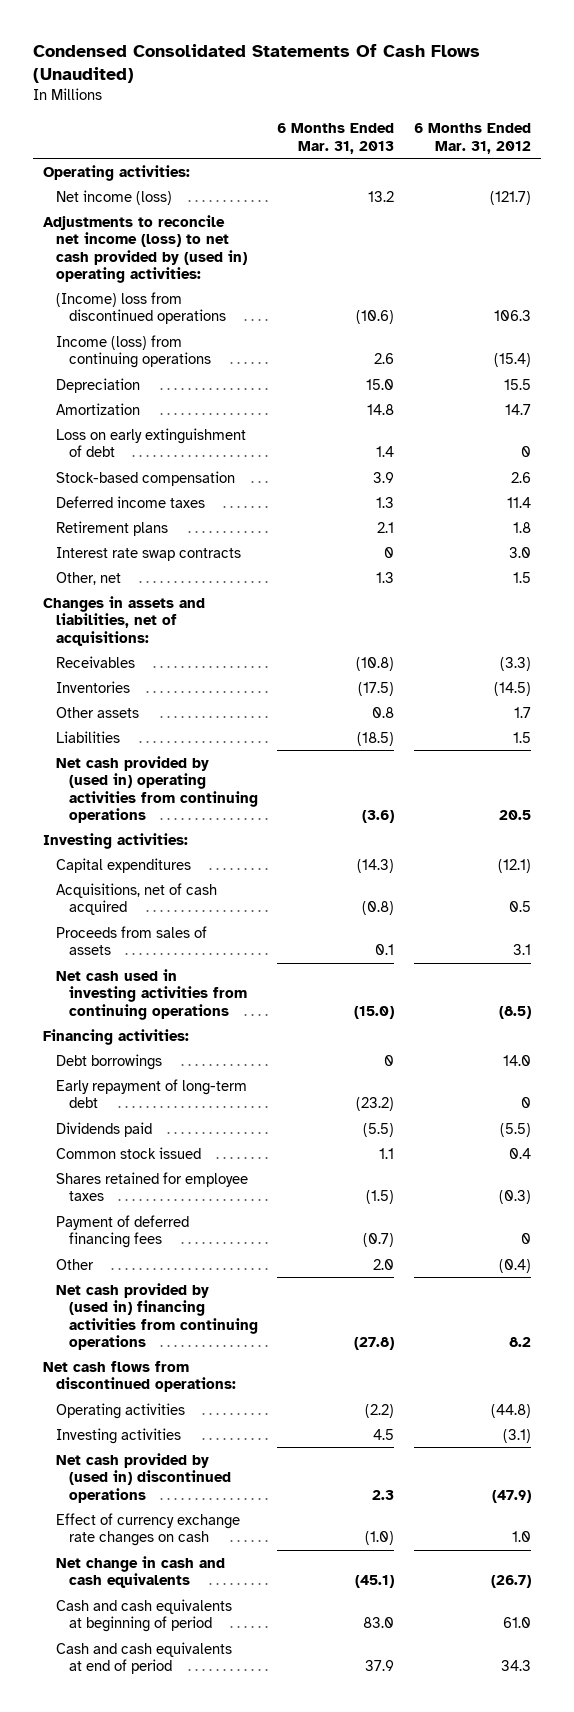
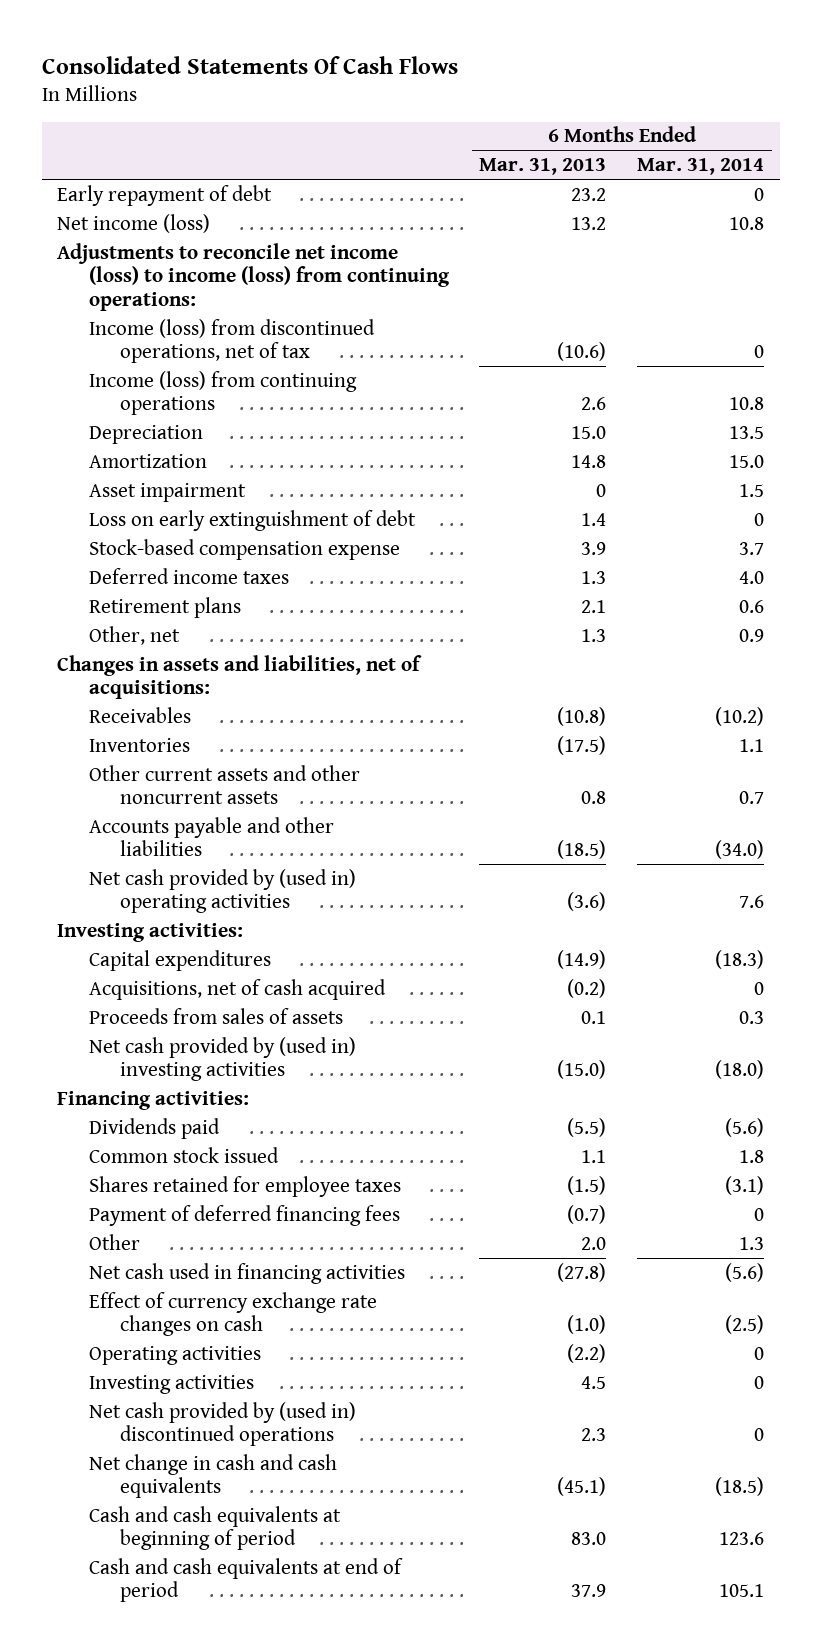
- Condensed Consolidated Statements Of Cash Flows (Unaudited)
+ Consolidated Statements Of Cash Flows
- | 6 Months Ended Mar. 31, 2013 | 6 Months Ended Mar. 31, 2012
+ | 6 Months Ended Mar. 31, 2013 | 6 Months Ended Mar. 31, 2014
- Operating activities:
+ Early repayment of debt | 23.2 | 0
- Adjustments to reconcile net income (loss) to net cash provided by (used in) operating activities:
- (Income) loss from discontinued operations | (10.6) | 106.3
+ Adjustments to reconcile net income (loss) to income (loss) from continuing operations:
+ Income (loss) from discontinued operations, net of tax | (10.6) | 0
+ Asset impairment | 0 | 1.5
- Stock-based compensation | 3.9 | 2.6
+ Stock-based compensation expense | 3.9 | 3.7
- Interest rate swap contracts | 0 | 3.0
- Other assets | 0.8 | 1.7
- Liabilities | (18.5) | 1.5
- Net cash provided by (used in) operating activities from continuing operations | (3.6) | 20.5
+ Other current assets and other noncurrent assets | 0.8 | 0.7
+ Accounts payable and other liabilities | (18.5) | (34.0)
+ Net cash provided by (used in) operating activities | (3.6) | 7.6
- Capital expenditures | (14.3) | (12.1)
- Acquisitions, net of cash acquired | (0.8) | 0.5
+ Capital expenditures | (14.9) | (18.3)
+ Acquisitions, net of cash acquired | (0.2) | 0
- Net cash used in investing activities from continuing operations | (15.0) | (8.5)
+ Net cash provided by (used in) investing activities | (15.0) | (18.0)
- Debt borrowings | 0 | 14.0
- Early repayment of long-term debt | (23.2) | 0
- Net cash provided by (used in) financing activities from continuing operations | (27.8) | 8.2
- Net cash flows from discontinued operations:
+ Net cash used in financing activities | (27.8) | (5.6)
moved up: Effect of currency exchange rate changes on cash | (1.0) | (2.5)

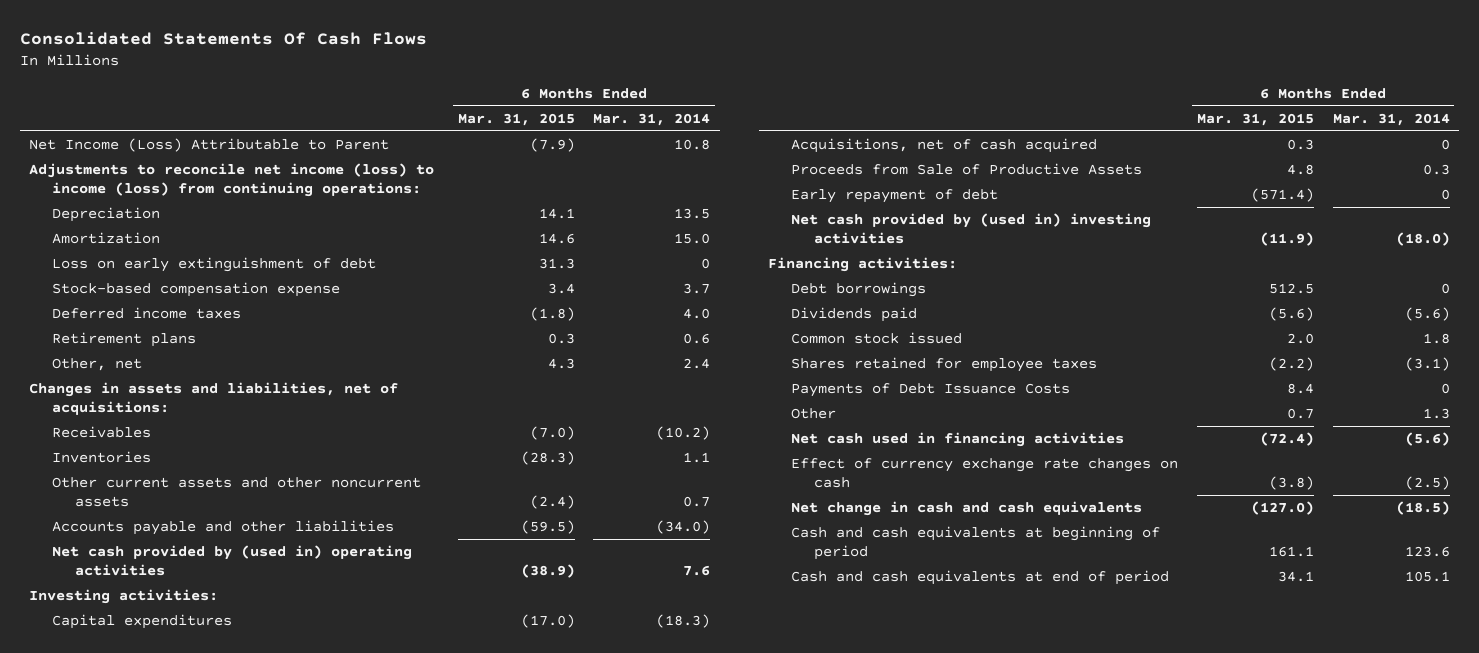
- | 6 Months Ended Mar. 31, 2013 | 6 Months Ended Mar. 31, 2014
+ | 6 Months Ended Mar. 31, 2015 | 6 Months Ended Mar. 31, 2014
- Net income (loss) | 13.2 | 10.8
+ Net Income (Loss) Attributable to Parent | (7.9) | 10.8
- Income (loss) from discontinued operations, net of tax | (10.6) | 0
- Income (loss) from continuing operations | 2.6 | 10.8
- Asset impairment | 0 | 1.5
- Other, net | 1.3 | 0.9
+ Other, net | 4.3 | 2.4
- Proceeds from sales of assets | 0.1 | 0.3
+ Proceeds from Sale of Productive Assets | 4.8 | 0.3
moved down: Early repayment of debt | (571.4) | 0
+ Debt borrowings | 512.5 | 0
- Payment of deferred financing fees | (0.7) | 0
+ Payments of Debt Issuance Costs | 8.4 | 0
- Operating activities | (2.2) | 0
- Investing activities | 4.5 | 0
- Net cash provided by (used in) discontinued operations | 2.3 | 0

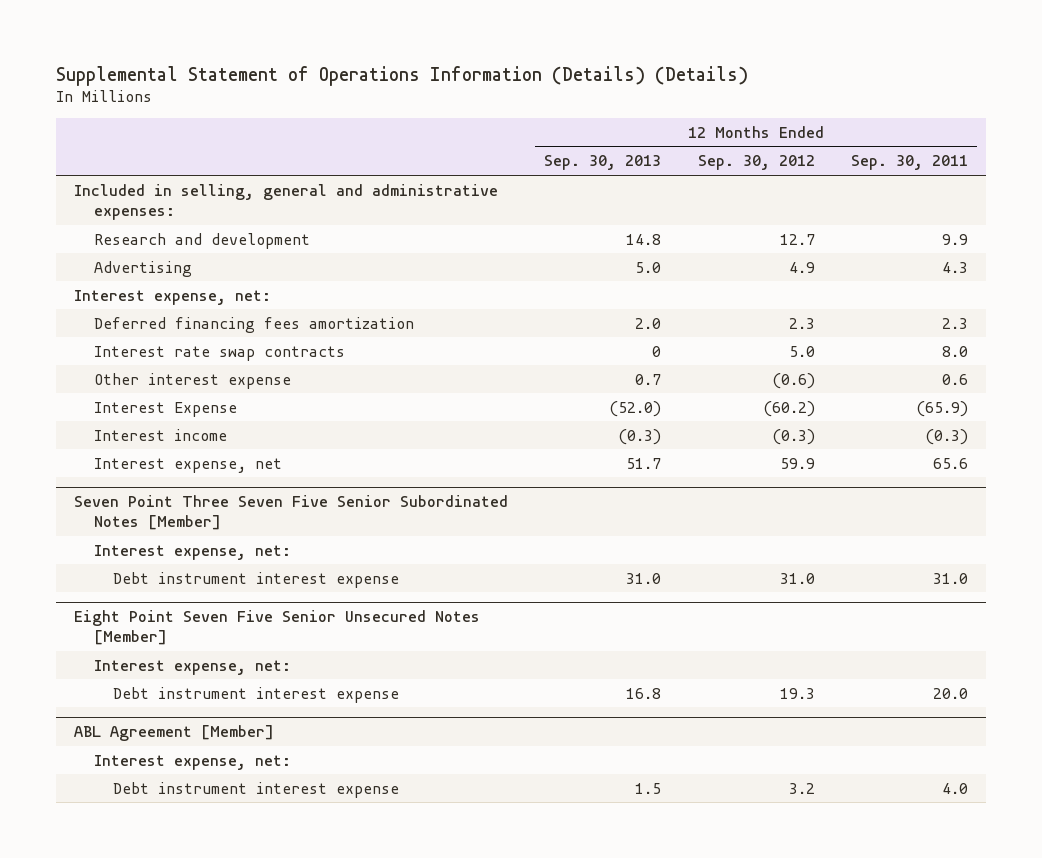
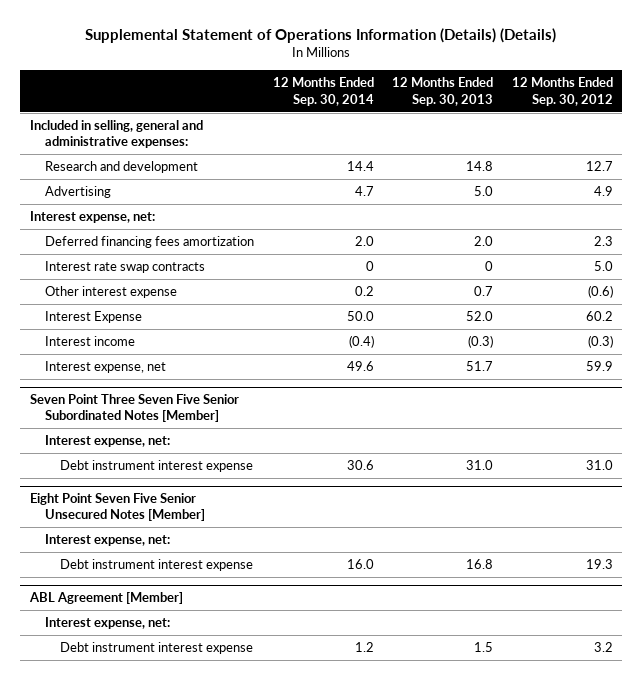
- | 12 Months Ended Sep. 30, 2013 | 12 Months Ended Sep. 30, 2012 | 12 Months Ended Sep. 30, 2011
+ | 12 Months Ended Sep. 30, 2014 | 12 Months Ended Sep. 30, 2013 | 12 Months Ended Sep. 30, 2012
- Interest Expense | (52.0) | (60.2) | (65.9)
+ Interest Expense | 50.0 | 52.0 | 60.2

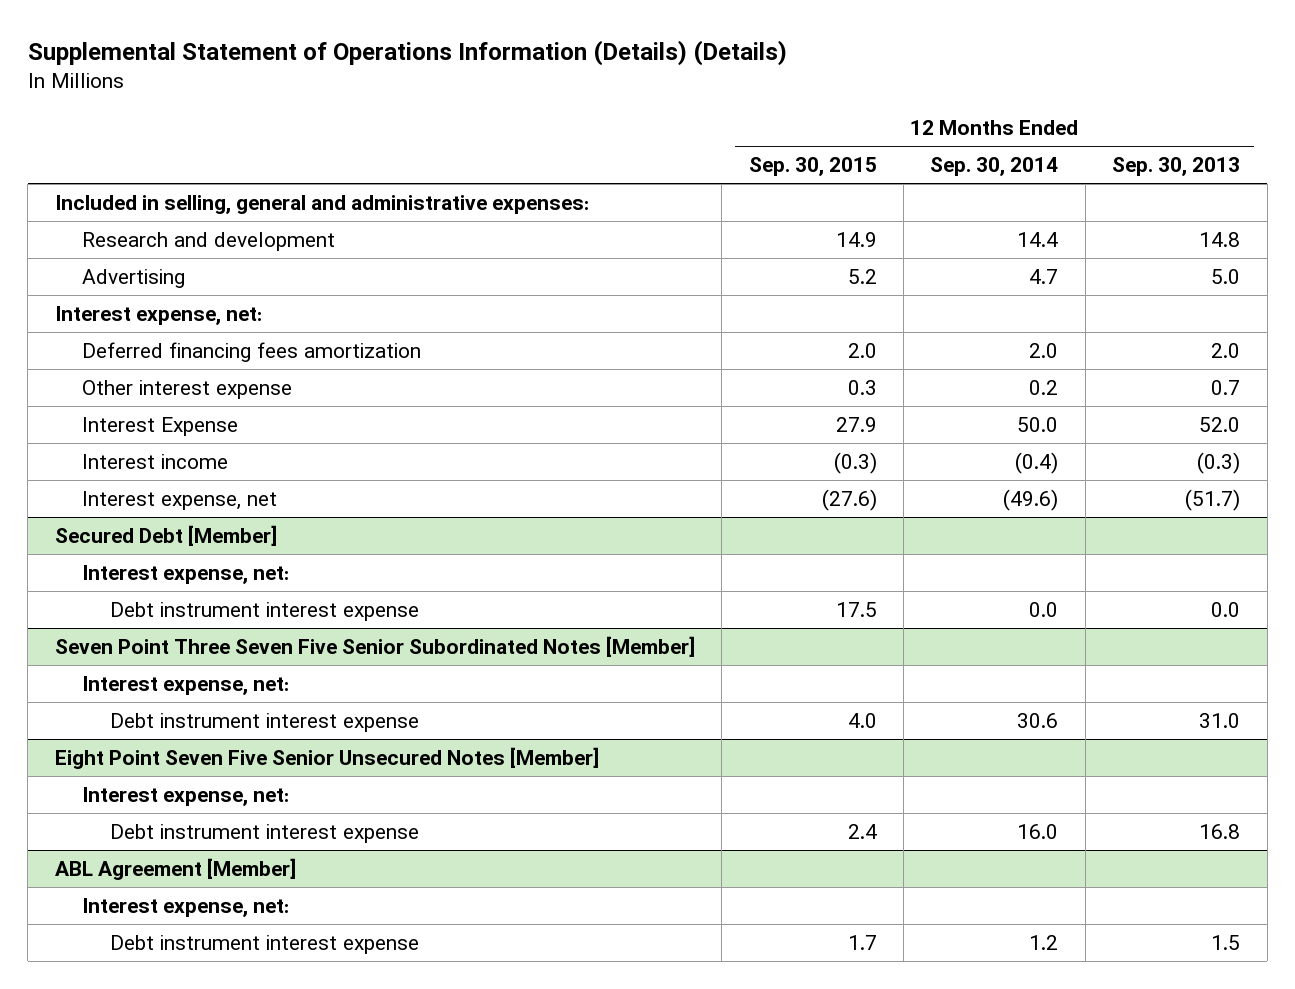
- | 12 Months Ended Sep. 30, 2014 | 12 Months Ended Sep. 30, 2013 | 12 Months Ended Sep. 30, 2012
+ | 12 Months Ended Sep. 30, 2015 | 12 Months Ended Sep. 30, 2014 | 12 Months Ended Sep. 30, 2013
- Interest rate swap contracts | 0 | 0 | 5.0
- Interest expense, net | 49.6 | 51.7 | 59.9
+ Interest expense, net | (27.6) | (49.6) | (51.7)
+ Secured Debt [Member]
+ Interest expense, net:
+ Debt instrument interest expense | 17.5 | 0.0 | 0.0

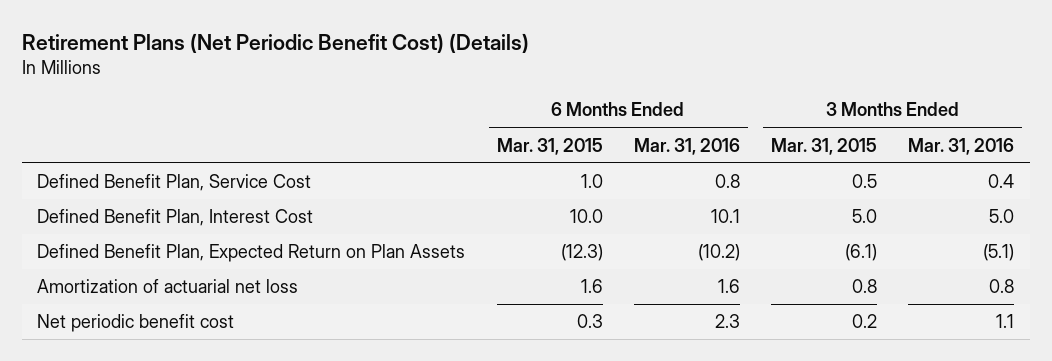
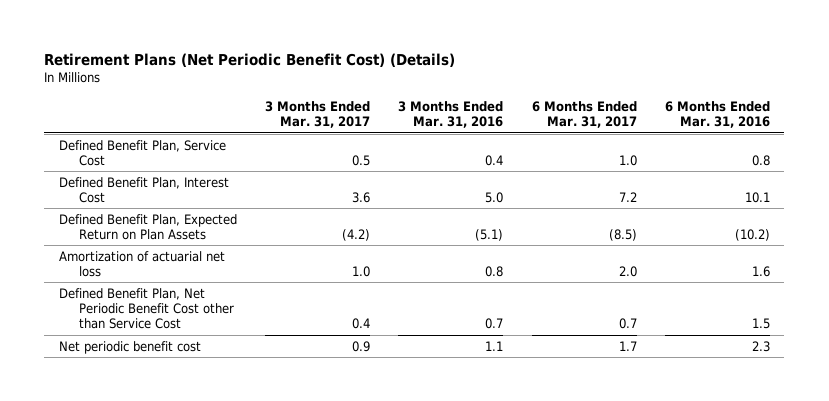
- | 6 Months Ended Mar. 31, 2015 | 6 Months Ended Mar. 31, 2016 | 3 Months Ended Mar. 31, 2015 | 3 Months Ended Mar. 31, 2016
+ | 3 Months Ended Mar. 31, 2017 | 3 Months Ended Mar. 31, 2016 | 6 Months Ended Mar. 31, 2017 | 6 Months Ended Mar. 31, 2016
+ Defined Benefit Plan, Net Periodic Benefit Cost other than Service Cost | 0.4 | 0.7 | 0.7 | 1.5

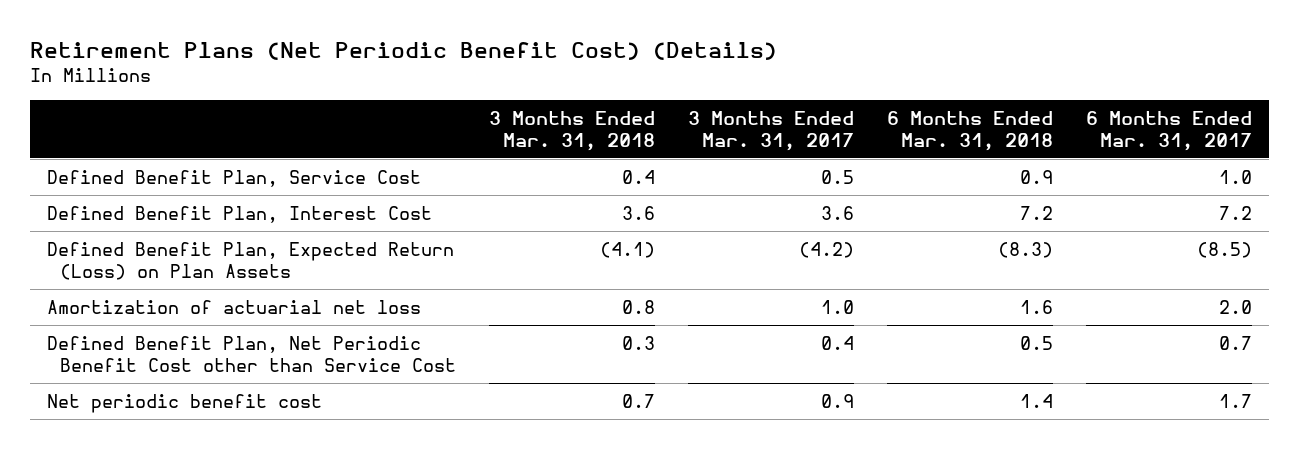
- | 3 Months Ended Mar. 31, 2017 | 3 Months Ended Mar. 31, 2016 | 6 Months Ended Mar. 31, 2017 | 6 Months Ended Mar. 31, 2016
+ | 3 Months Ended Mar. 31, 2018 | 3 Months Ended Mar. 31, 2017 | 6 Months Ended Mar. 31, 2018 | 6 Months Ended Mar. 31, 2017
- Defined Benefit Plan, Expected Return on Plan Assets | (4.2) | (5.1) | (8.5) | (10.2)
+ Defined Benefit Plan, Expected Return (Loss) on Plan Assets | (4.1) | (4.2) | (8.3) | (8.5)

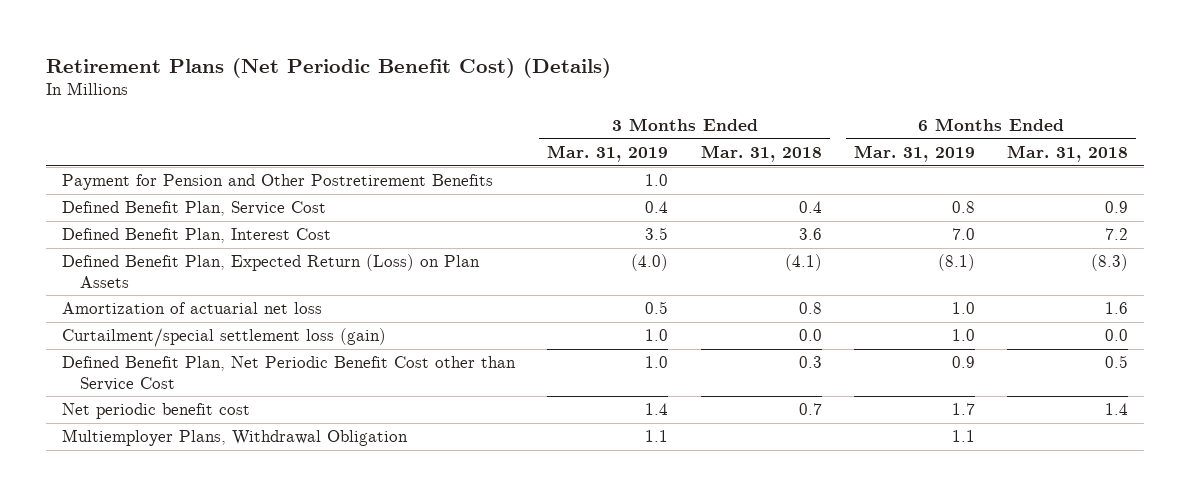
- | 3 Months Ended Mar. 31, 2018 | 3 Months Ended Mar. 31, 2017 | 6 Months Ended Mar. 31, 2018 | 6 Months Ended Mar. 31, 2017
+ | 3 Months Ended Mar. 31, 2019 | 3 Months Ended Mar. 31, 2018 | 6 Months Ended Mar. 31, 2019 | 6 Months Ended Mar. 31, 2018
+ Payment for Pension and Other Postretirement Benefits | 1.0 | | |
+ Curtailment/special settlement loss (gain) | 1.0 | 0.0 | 1.0 | 0.0
+ Multiemployer Plans, Withdrawal Obligation | 1.1 | | 1.1 |

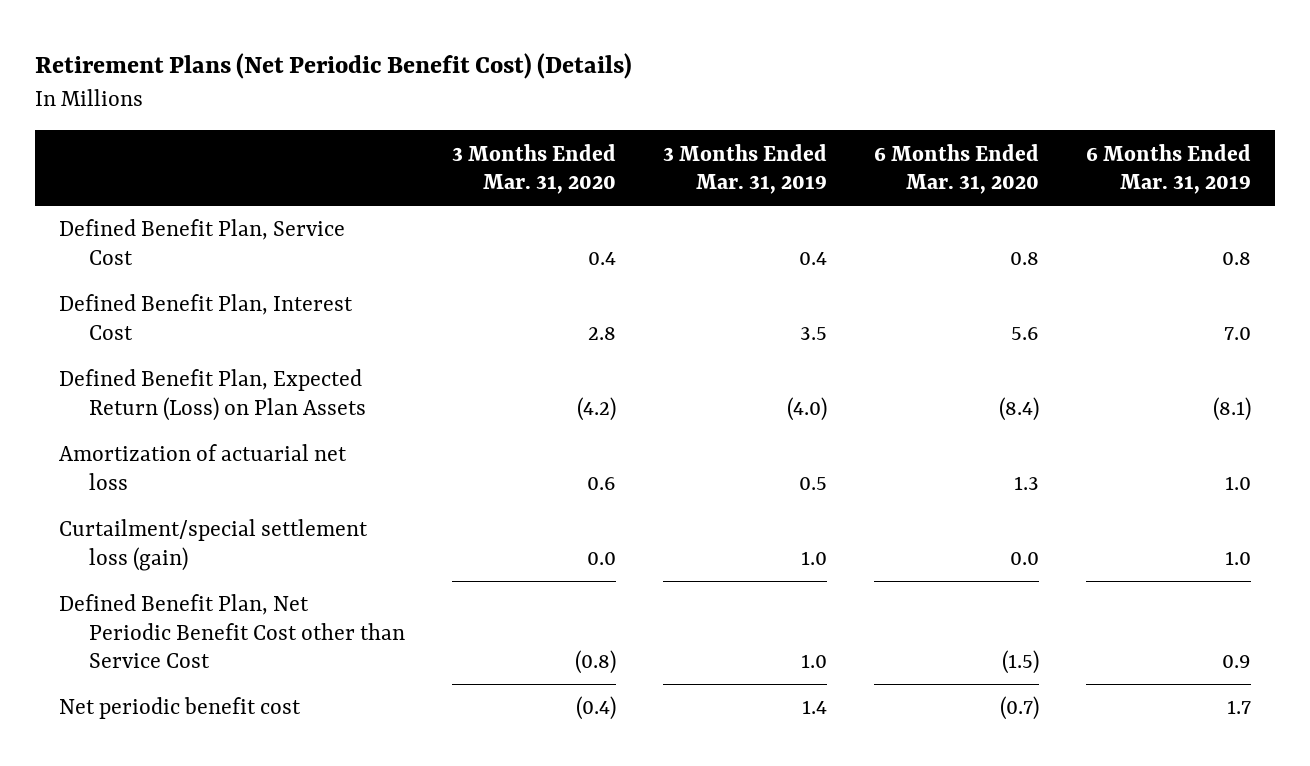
- | 3 Months Ended Mar. 31, 2019 | 3 Months Ended Mar. 31, 2018 | 6 Months Ended Mar. 31, 2019 | 6 Months Ended Mar. 31, 2018
+ | 3 Months Ended Mar. 31, 2020 | 3 Months Ended Mar. 31, 2019 | 6 Months Ended Mar. 31, 2020 | 6 Months Ended Mar. 31, 2019
- Payment for Pension and Other Postretirement Benefits | 1.0 | | |
- Multiemployer Plans, Withdrawal Obligation | 1.1 | | 1.1 |

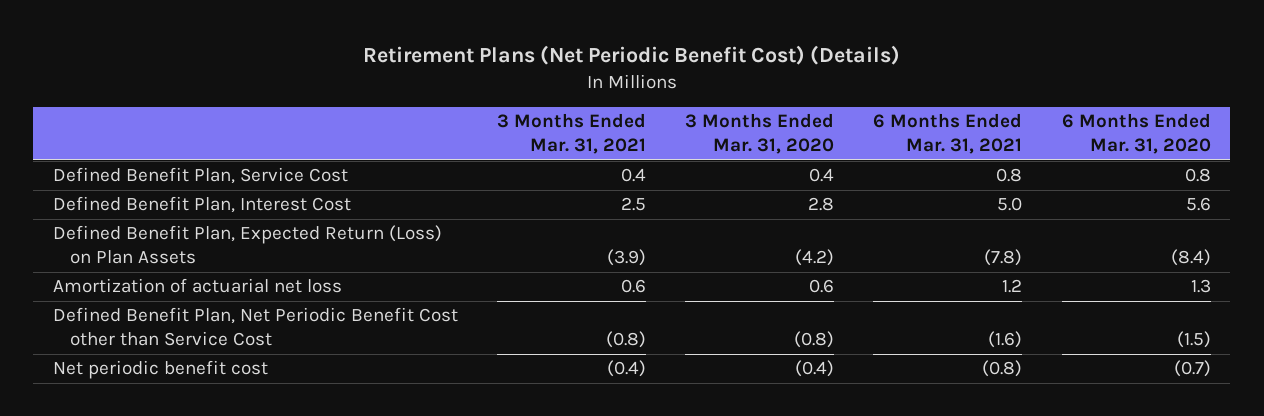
- | 3 Months Ended Mar. 31, 2020 | 3 Months Ended Mar. 31, 2019 | 6 Months Ended Mar. 31, 2020 | 6 Months Ended Mar. 31, 2019
+ | 3 Months Ended Mar. 31, 2021 | 3 Months Ended Mar. 31, 2020 | 6 Months Ended Mar. 31, 2021 | 6 Months Ended Mar. 31, 2020
- Curtailment/special settlement loss (gain) | 0.0 | 1.0 | 0.0 | 1.0

